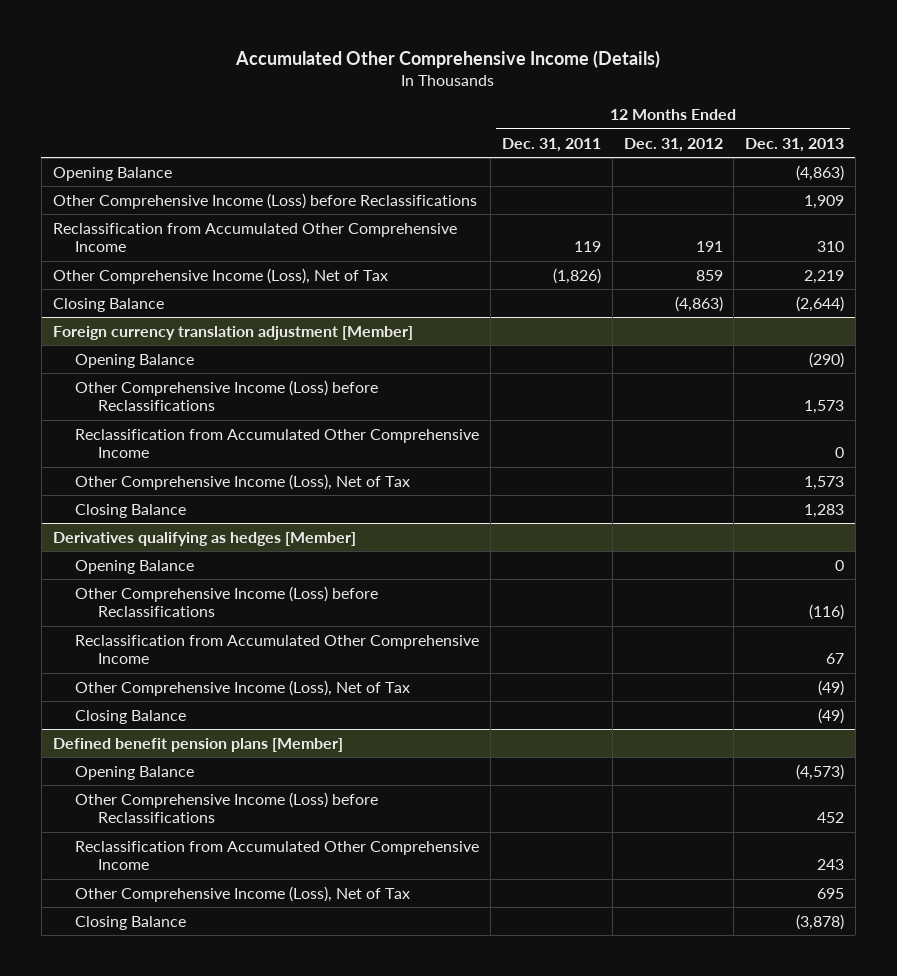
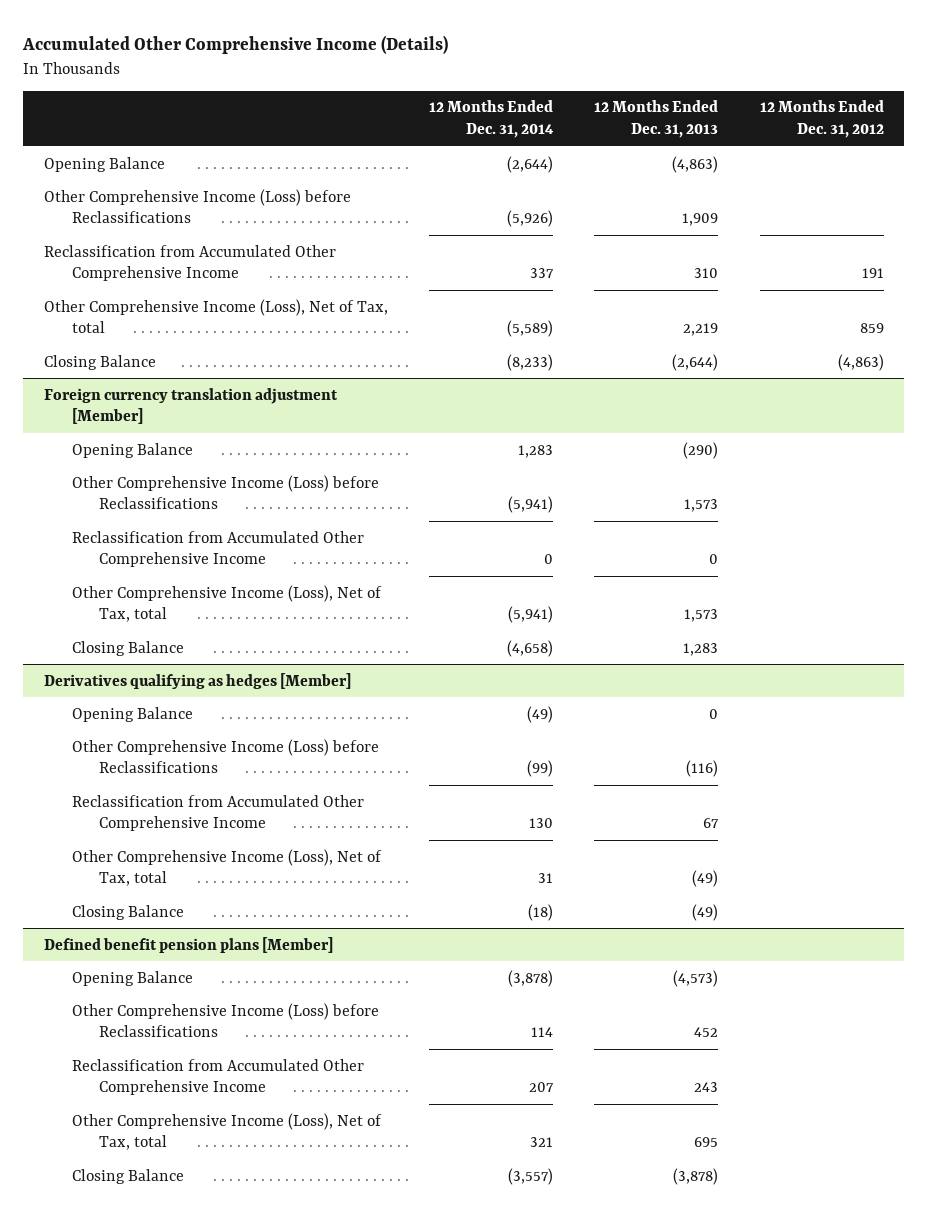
- | 12 Months Ended Dec. 31, 2011 | 12 Months Ended Dec. 31, 2012 | 12 Months Ended Dec. 31, 2013
+ | 12 Months Ended Dec. 31, 2014 | 12 Months Ended Dec. 31, 2013 | 12 Months Ended Dec. 31, 2012
- Other Comprehensive Income (Loss), Net of Tax | (1,826) | 859 | 2,219
+ Other Comprehensive Income (Loss), Net of Tax, total | (5,589) | 2,219 | 859
@ Foreign currency translation adjustment [Member]
- Other Comprehensive Income (Loss), Net of Tax | | | 1,573
+ Other Comprehensive Income (Loss), Net of Tax, total | (5,941) | 1,573 |
@ Derivatives qualifying as hedges [Member]
- Other Comprehensive Income (Loss), Net of Tax | | | (49)
+ Other Comprehensive Income (Loss), Net of Tax, total | 31 | (49) |
@ Defined benefit pension plans [Member]
- Other Comprehensive Income (Loss), Net of Tax | | | 695
+ Other Comprehensive Income (Loss), Net of Tax, total | 321 | 695 |

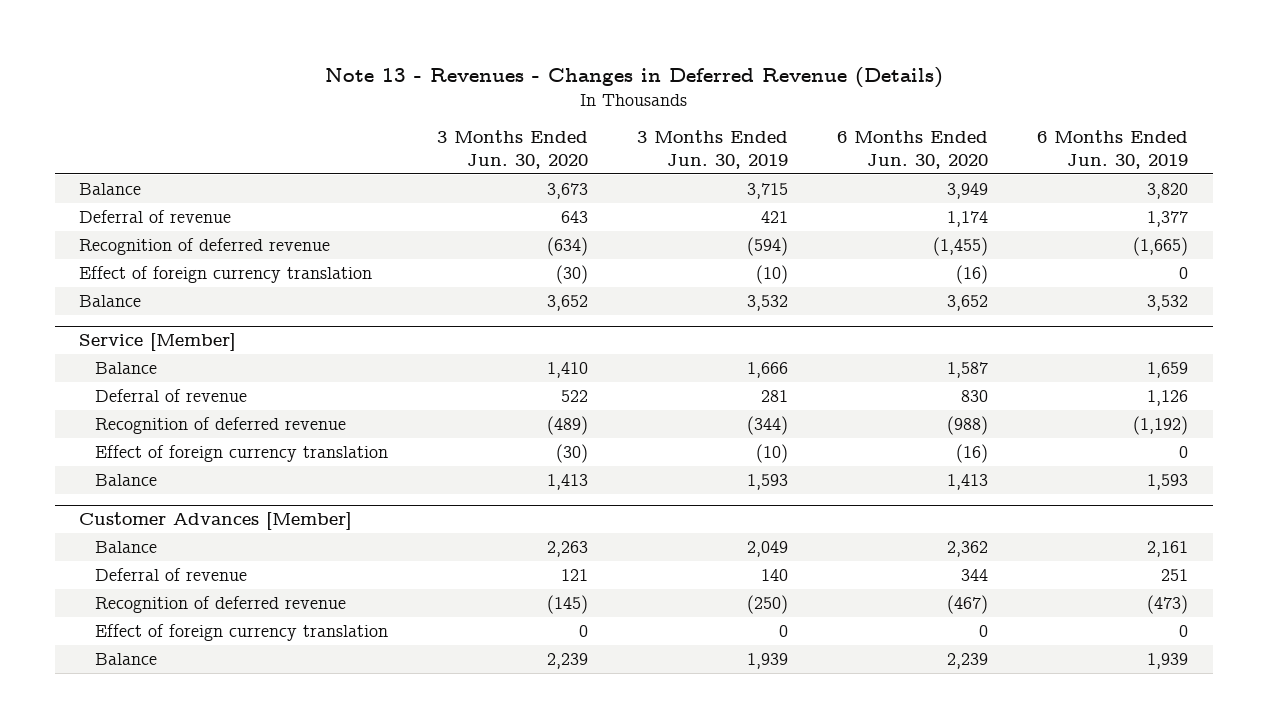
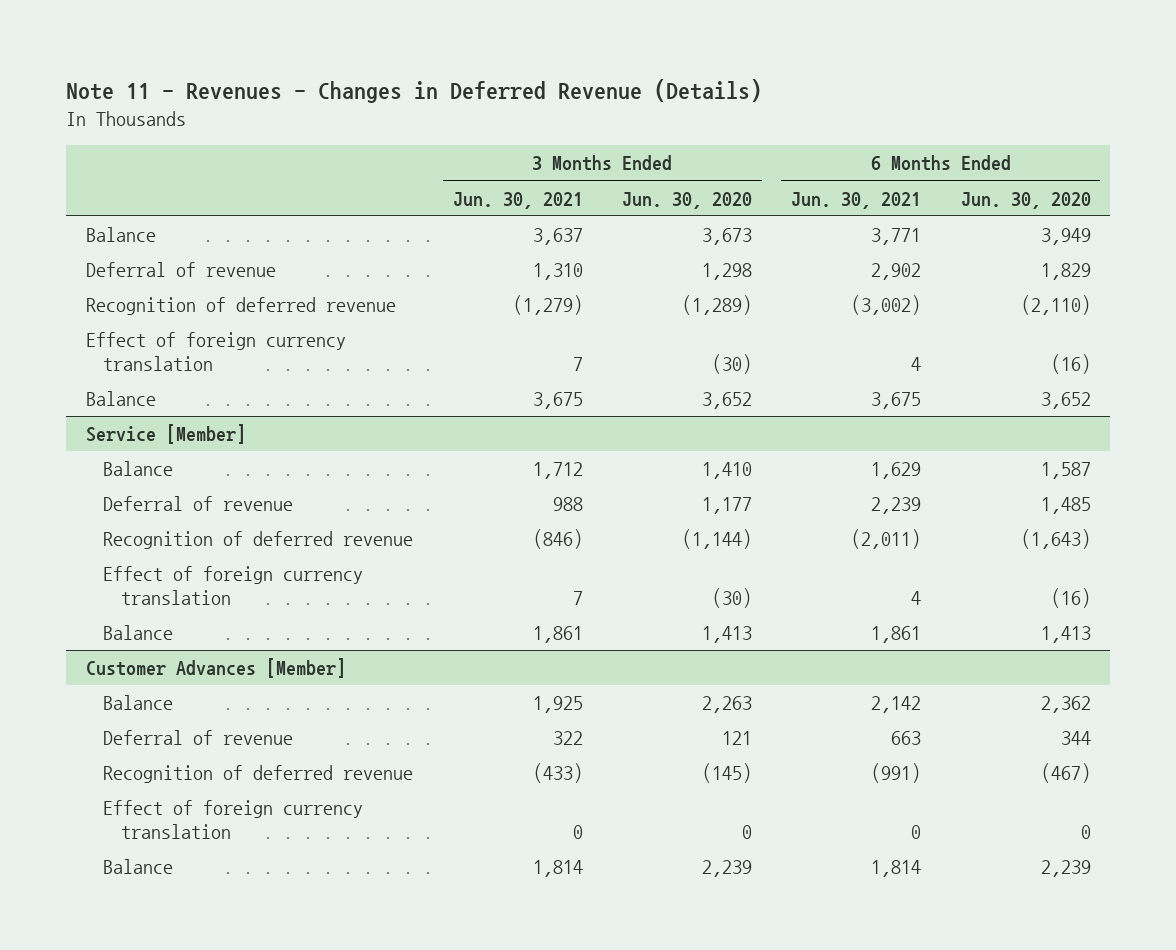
- Note 13 - Revenues - Changes in Deferred Revenue (Details)
+ Note 11 - Revenues - Changes in Deferred Revenue (Details)
- | 3 Months Ended Jun. 30, 2020 | 3 Months Ended Jun. 30, 2019 | 6 Months Ended Jun. 30, 2020 | 6 Months Ended Jun. 30, 2019
+ | 3 Months Ended Jun. 30, 2021 | 3 Months Ended Jun. 30, 2020 | 6 Months Ended Jun. 30, 2021 | 6 Months Ended Jun. 30, 2020
- Deferral of revenue | 643 | 421 | 1,174 | 1,377
- Recognition of deferred revenue | (634) | (594) | (1,455) | (1,665)
+ Deferral of revenue | 1,310 | 1,298 | 2,902 | 1,829
+ Recognition of deferred revenue | (1,279) | (1,289) | (3,002) | (2,110)
@ Service [Member]
- Deferral of revenue | 522 | 281 | 830 | 1,126
- Recognition of deferred revenue | (489) | (344) | (988) | (1,192)
+ Deferral of revenue | 988 | 1,177 | 2,239 | 1,485
+ Recognition of deferred revenue | (846) | (1,144) | (2,011) | (1,643)

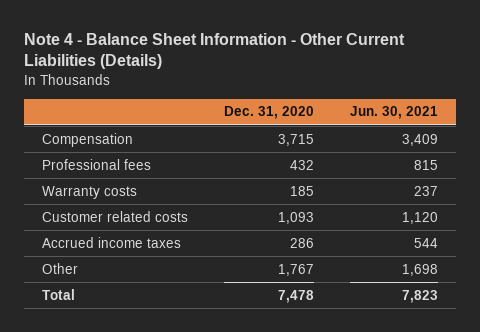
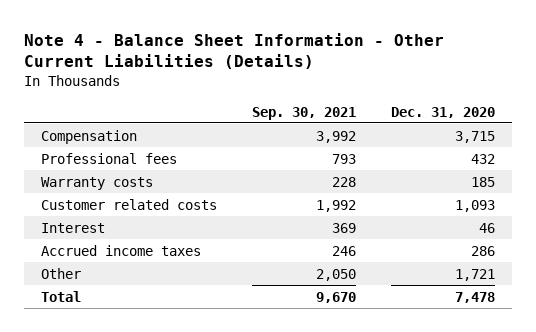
- | Dec. 31, 2020 | Jun. 30, 2021
+ | Sep. 30, 2021 | Dec. 31, 2020
+ Interest | 369 | 46
- Other | 1,767 | 1,698
+ Other | 2,050 | 1,721

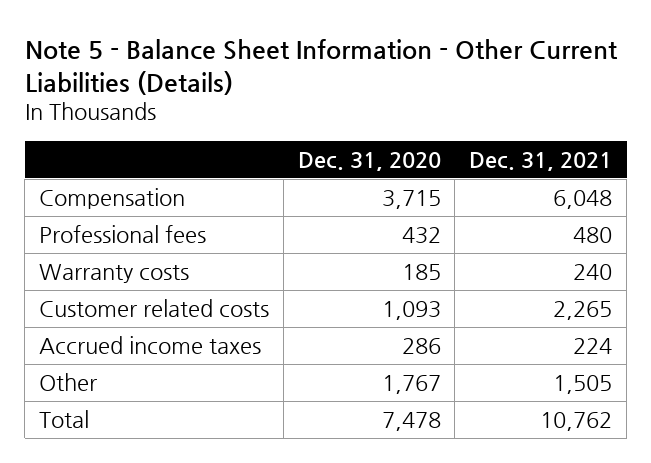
- Note 4 - Balance Sheet Information - Other Current Liabilities (Details)
+ Note 5 - Balance Sheet Information - Other Current Liabilities (Details)
- | Sep. 30, 2021 | Dec. 31, 2020
+ | Dec. 31, 2020 | Dec. 31, 2021
- Interest | 369 | 46
- Other | 2,050 | 1,721
+ Other | 1,767 | 1,505

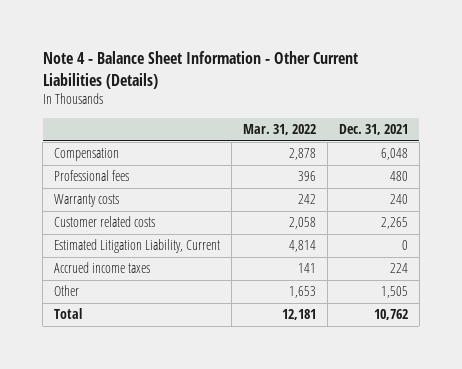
- Note 5 - Balance Sheet Information - Other Current Liabilities (Details)
+ Note 4 - Balance Sheet Information - Other Current Liabilities (Details)
- | Dec. 31, 2020 | Dec. 31, 2021
+ | Mar. 31, 2022 | Dec. 31, 2021
+ Estimated Litigation Liability, Current | 4,814 | 0

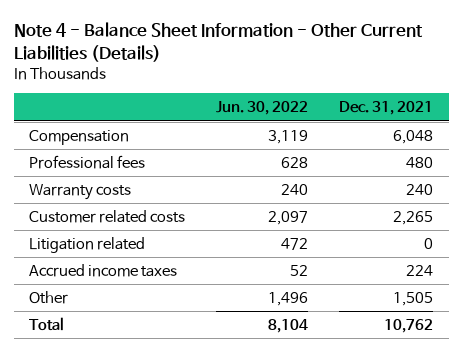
- | Mar. 31, 2022 | Dec. 31, 2021
+ | Jun. 30, 2022 | Dec. 31, 2021
- Estimated Litigation Liability, Current | 4,814 | 0
+ Litigation related | 472 | 0

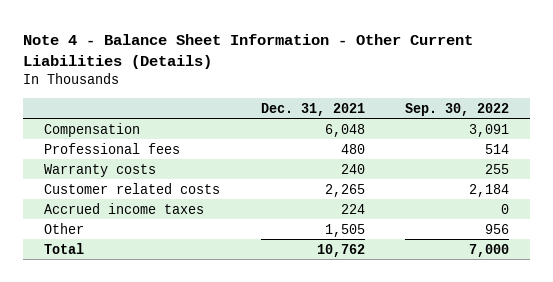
- | Jun. 30, 2022 | Dec. 31, 2021
+ | Dec. 31, 2021 | Sep. 30, 2022
- Litigation related | 472 | 0

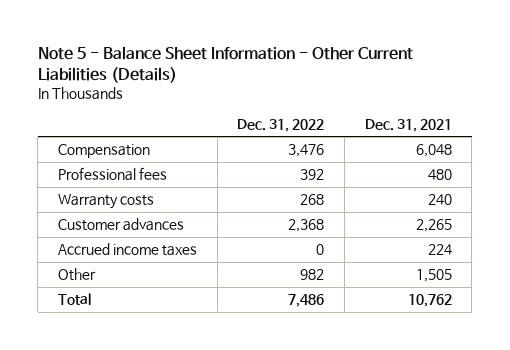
- Note 4 - Balance Sheet Information - Other Current Liabilities (Details)
+ Note 5 - Balance Sheet Information - Other Current Liabilities (Details)
- | Dec. 31, 2021 | Sep. 30, 2022
+ | Dec. 31, 2022 | Dec. 31, 2021
- Customer related costs | 2,265 | 2,184
+ Customer advances | 2,368 | 2,265

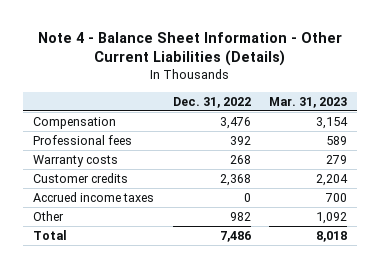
- Note 5 - Balance Sheet Information - Other Current Liabilities (Details)
+ Note 4 - Balance Sheet Information - Other Current Liabilities (Details)
- | Dec. 31, 2022 | Dec. 31, 2021
+ | Dec. 31, 2022 | Mar. 31, 2023
- Customer advances | 2,368 | 2,265
+ Customer credits | 2,368 | 2,204

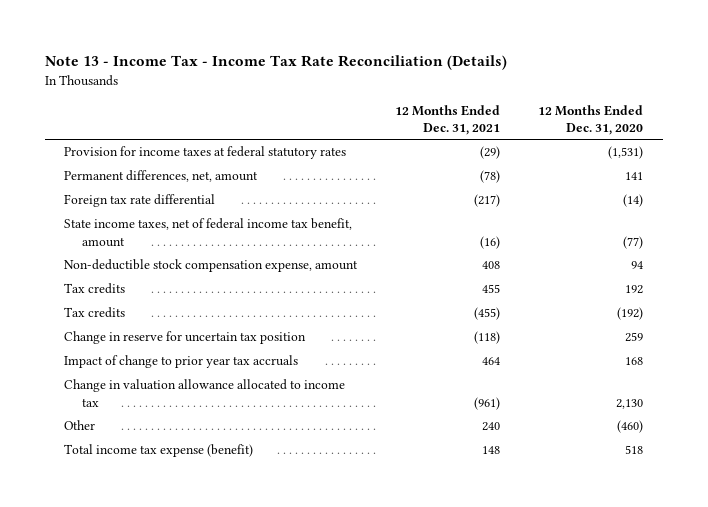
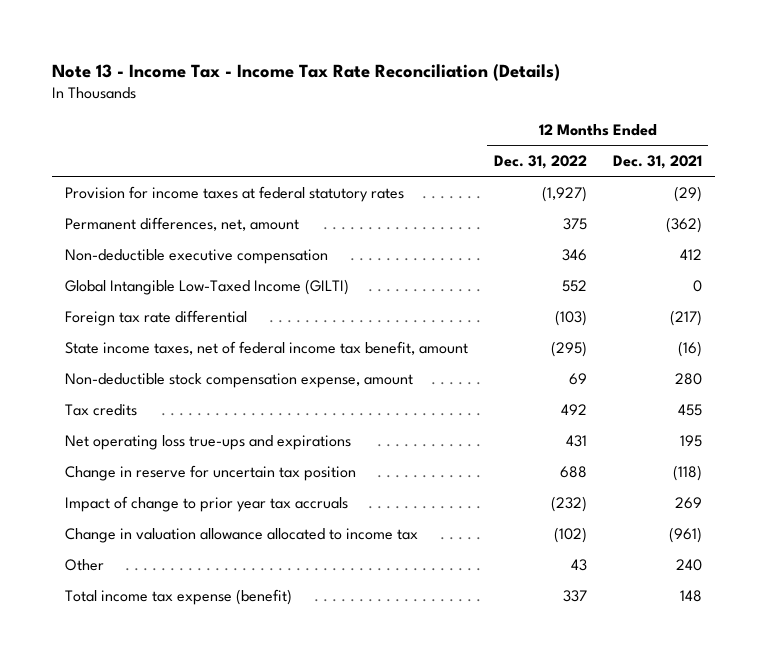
- | 12 Months Ended Dec. 31, 2021 | 12 Months Ended Dec. 31, 2020
+ | 12 Months Ended Dec. 31, 2022 | 12 Months Ended Dec. 31, 2021
- Permanent differences, net, amount | (78) | 141
+ Permanent differences, net, amount | 375 | (362)
+ Non-deductible executive compensation | 346 | 412
+ Global Intangible Low-Taxed Income (GILTI) | 552 | 0
- Non-deductible stock compensation expense, amount | 408 | 94
+ Non-deductible stock compensation expense, amount | 69 | 280
- Tax credits | (455) | (192)
+ Net operating loss true-ups and expirations | 431 | 195
- Impact of change to prior year tax accruals | 464 | 168
+ Impact of change to prior year tax accruals | (232) | 269

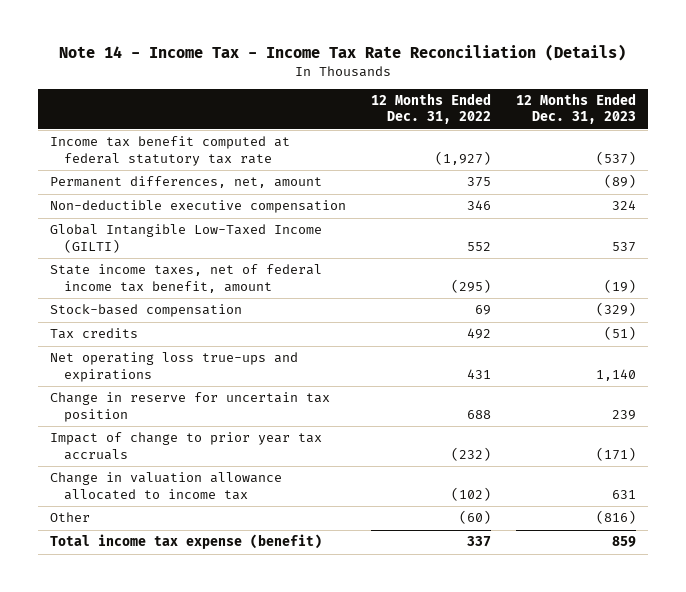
- Note 13 - Income Tax - Income Tax Rate Reconciliation (Details)
+ Note 14 - Income Tax - Income Tax Rate Reconciliation (Details)
- | 12 Months Ended Dec. 31, 2022 | 12 Months Ended Dec. 31, 2021
+ | 12 Months Ended Dec. 31, 2022 | 12 Months Ended Dec. 31, 2023
- Provision for income taxes at federal statutory rates | (1,927) | (29)
+ Income tax benefit computed at federal statutory tax rate | (1,927) | (537)
- Foreign tax rate differential | (103) | (217)
- Non-deductible stock compensation expense, amount | 69 | 280
+ Stock-based compensation | 69 | (329)
- Other | 43 | 240
+ Other | (60) | (816)

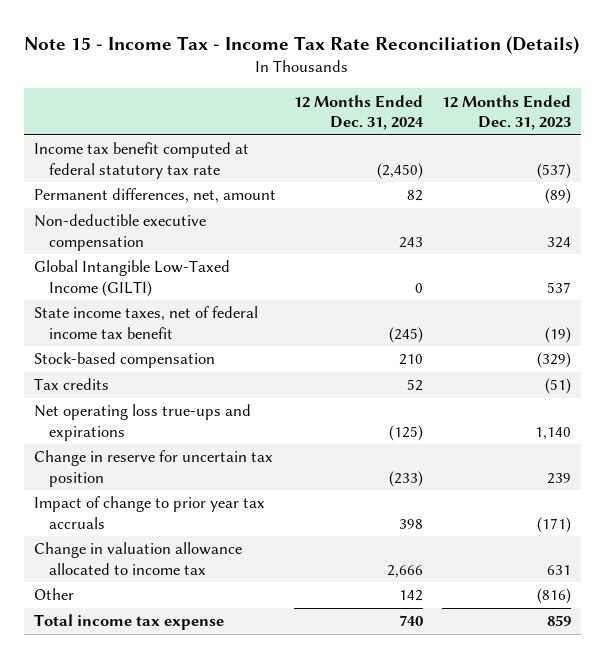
- Note 14 - Income Tax - Income Tax Rate Reconciliation (Details)
+ Note 15 - Income Tax - Income Tax Rate Reconciliation (Details)
- | 12 Months Ended Dec. 31, 2022 | 12 Months Ended Dec. 31, 2023
+ | 12 Months Ended Dec. 31, 2024 | 12 Months Ended Dec. 31, 2023
- State income taxes, net of federal income tax benefit, amount | (295) | (19)
+ State income taxes, net of federal income tax benefit | (245) | (19)
- Total income tax expense (benefit) | 337 | 859
+ Total income tax expense | 740 | 859

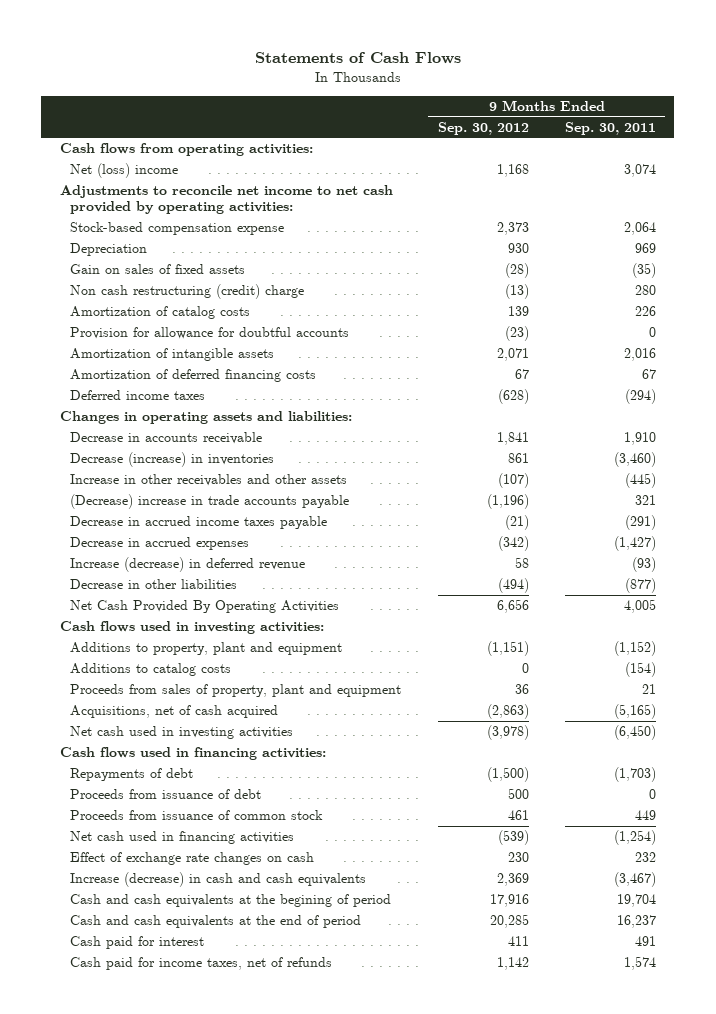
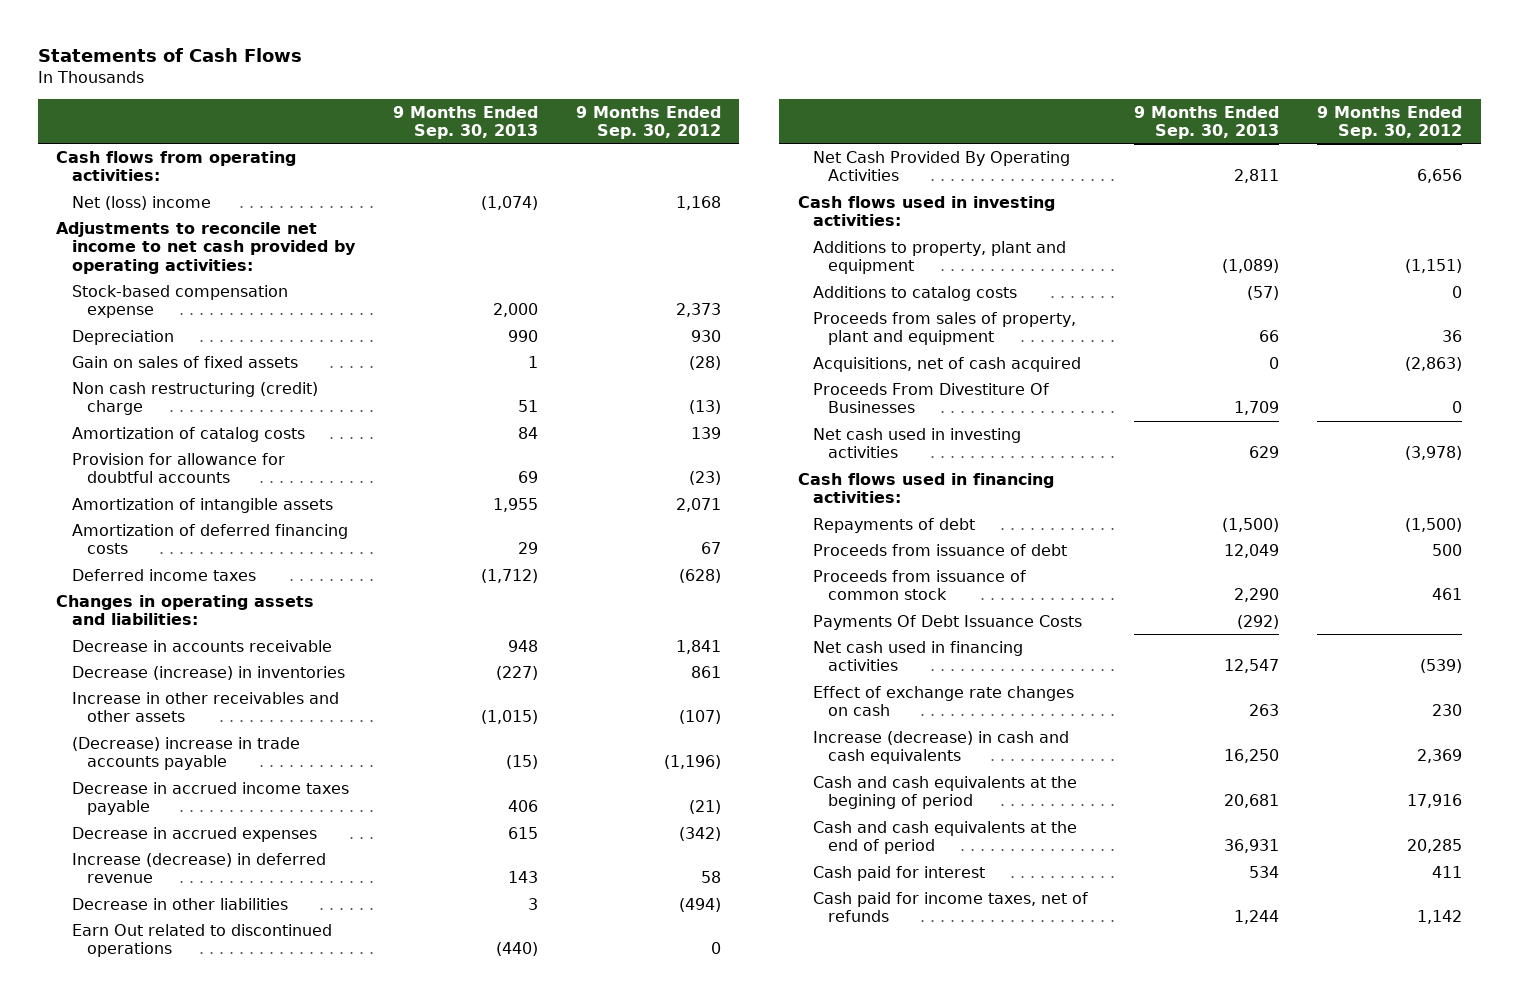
- | 9 Months Ended Sep. 30, 2012 | 9 Months Ended Sep. 30, 2011
+ | 9 Months Ended Sep. 30, 2013 | 9 Months Ended Sep. 30, 2012
+ Earn Out related to discontinued operations | (440) | 0
+ Proceeds From Divestiture Of Businesses | 1,709 | 0
+ Payments Of Debt Issuance Costs | (292) |

